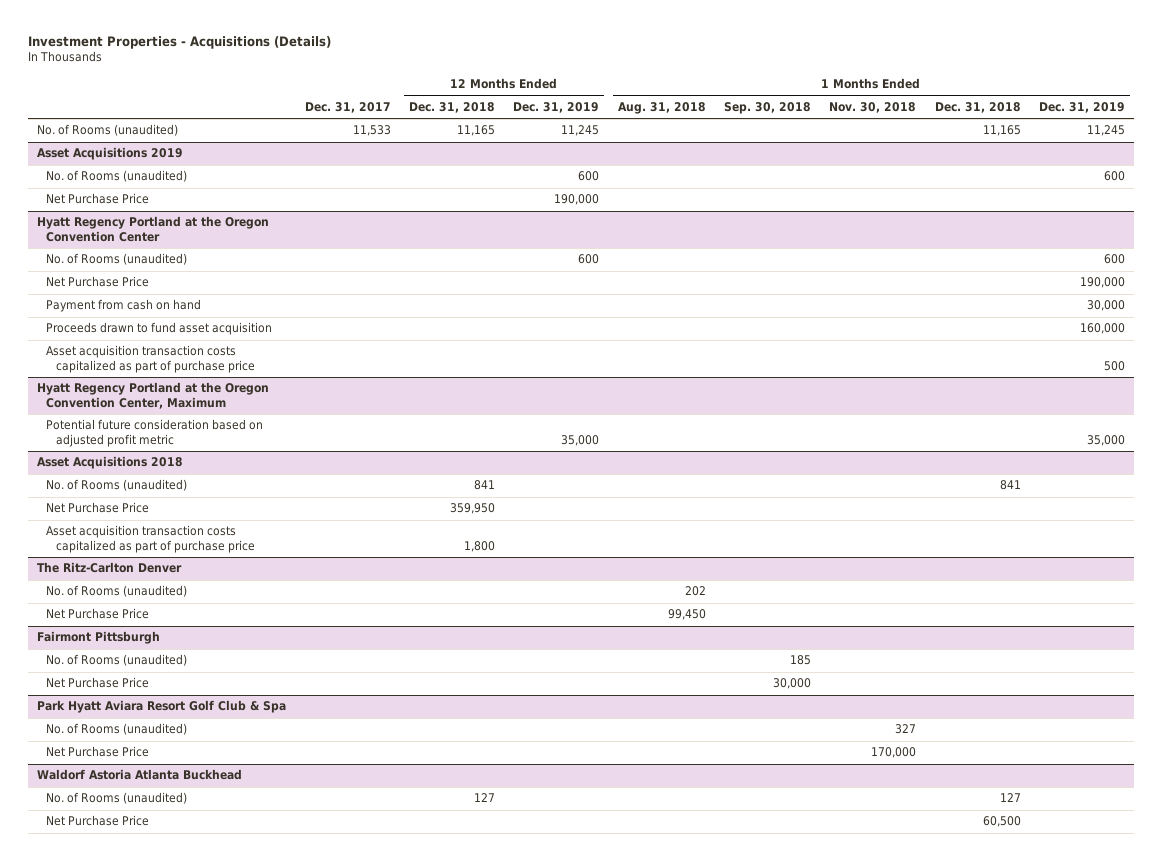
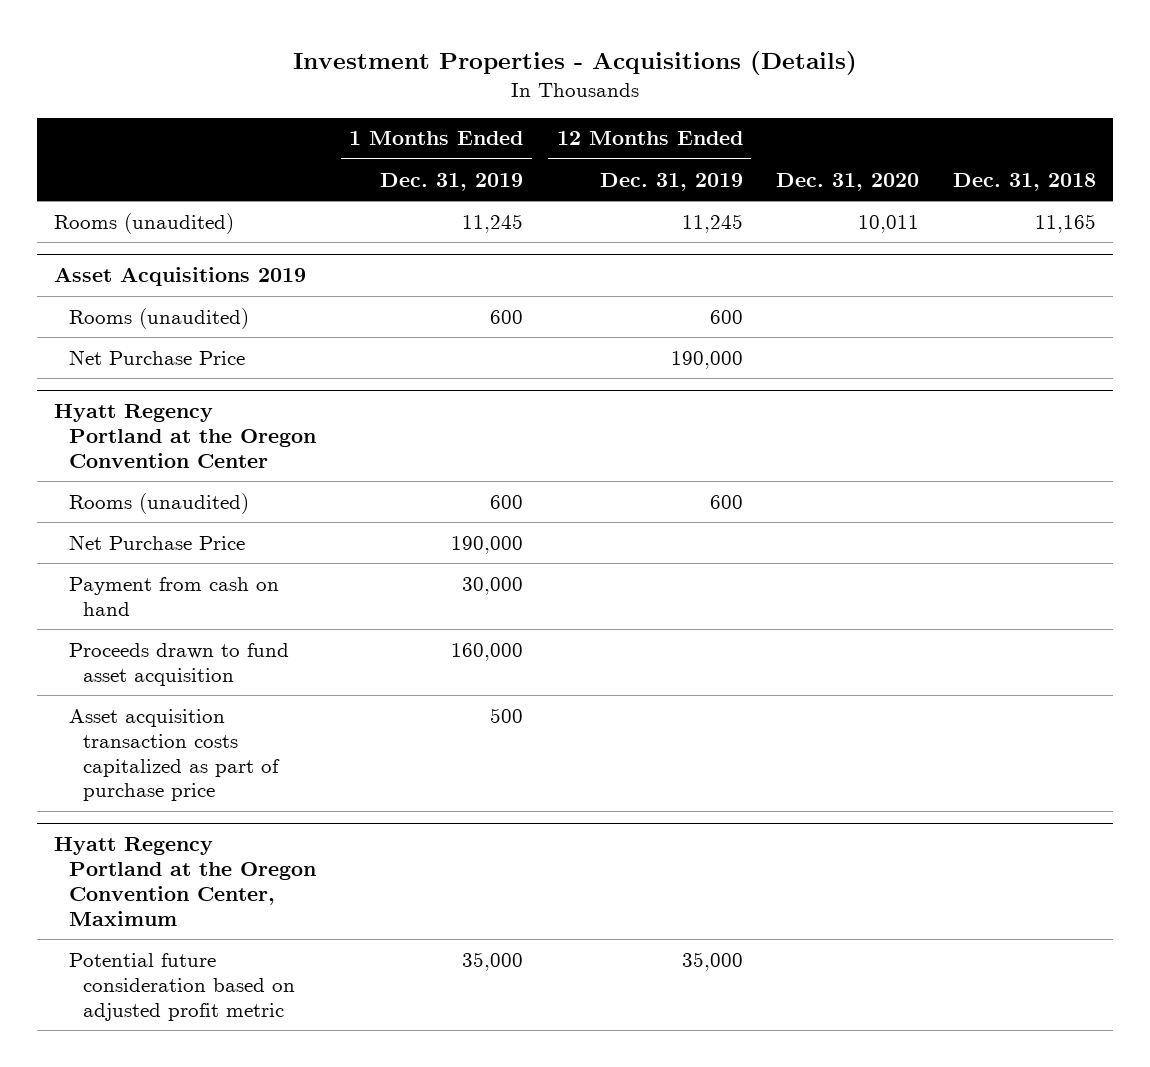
- | Dec. 31, 2017 | 12 Months Ended Dec. 31, 2018 | 12 Months Ended Dec. 31, 2019 | 1 Months Ended Aug. 31, 2018 | 1 Months Ended Sep. 30, 2018 | 1 Months Ended Nov. 30, 2018 | 1 Months Ended Dec. 31, 2018 | 1 Months Ended Dec. 31, 2019
+ | 1 Months Ended Dec. 31, 2019 | 12 Months Ended Dec. 31, 2019 | Dec. 31, 2020 | Dec. 31, 2018
- No. of Rooms (unaudited) | 11,533 | 11,165 | 11,245 | | | | 11,165 | 11,245
+ Rooms (unaudited) | 11,245 | 11,245 | 10,011 | 11,165
@ Asset Acquisitions 2019
- No. of Rooms (unaudited) | | | 600 | | | | | 600
+ Rooms (unaudited) | 600 | 600 | |
@ Hyatt Regency Portland at the Oregon Convention Center
- No. of Rooms (unaudited) | | | 600 | | | | | 600
+ Rooms (unaudited) | 600 | 600 | |
- Asset Acquisitions 2018
- No. of Rooms (unaudited) | | 841 | | | | | 841 |
- Net Purchase Price | | 359,950 | | | | | |
- Asset acquisition transaction costs capitalized as part of purchase price | | 1,800 | | | | | |
- The Ritz-Carlton Denver
- No. of Rooms (unaudited) | | | | 202 | | | |
- Net Purchase Price | | | | 99,450 | | | |
- Fairmont Pittsburgh
- No. of Rooms (unaudited) | | | | | 185 | | |
- Net Purchase Price | | | | | 30,000 | | |
- Park Hyatt Aviara Resort Golf Club & Spa
- No. of Rooms (unaudited) | | | | | | 327 | |
- Net Purchase Price | | | | | | 170,000 | |
- Waldorf Astoria Atlanta Buckhead
- No. of Rooms (unaudited) | | 127 | | | | | 127 |
- Net Purchase Price | | | | | | | 60,500 |

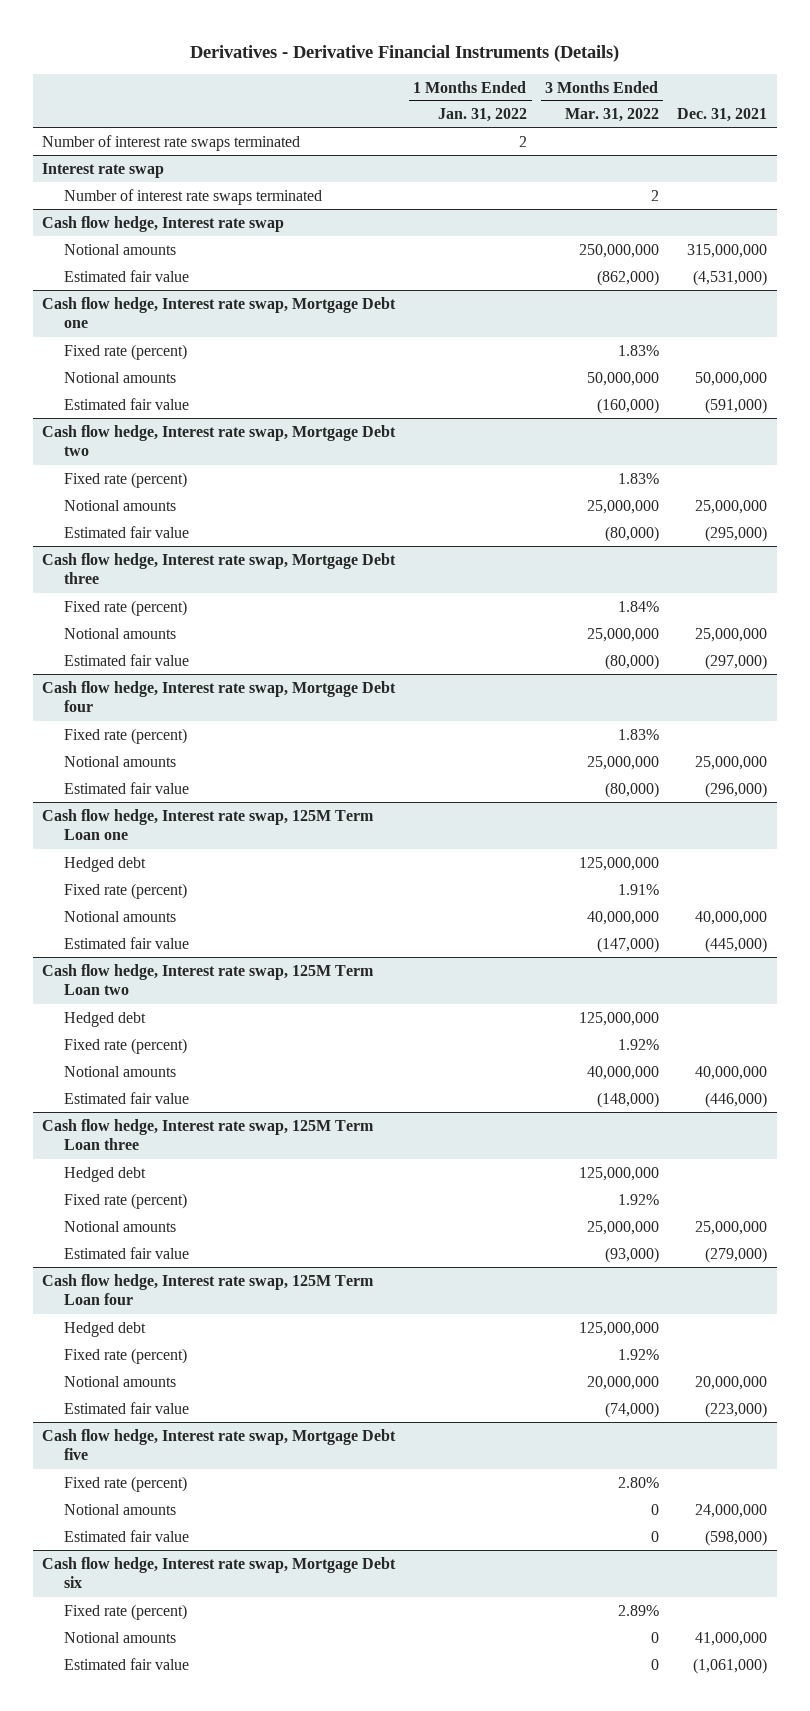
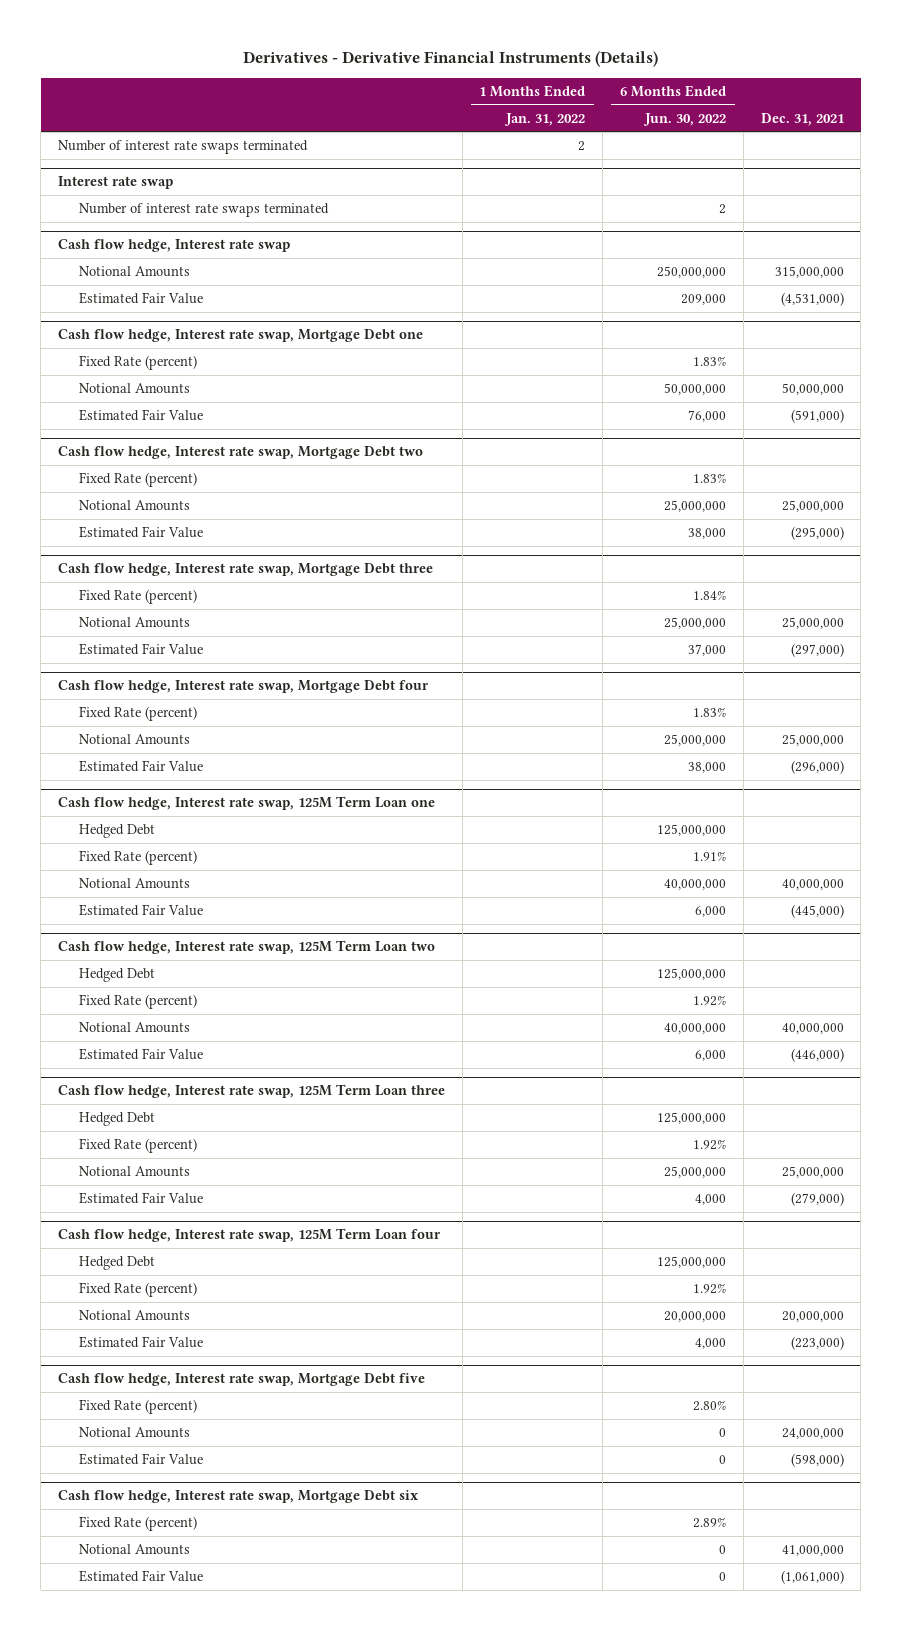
- | 1 Months Ended Jan. 31, 2022 | 3 Months Ended Mar. 31, 2022 | Dec. 31, 2021
+ | 1 Months Ended Jan. 31, 2022 | 6 Months Ended Jun. 30, 2022 | Dec. 31, 2021
@ Cash flow hedge, Interest rate swap
- Notional amounts | | 250,000,000 | 315,000,000
- Estimated fair value | | (862,000) | (4,531,000)
+ Notional Amounts | | 250,000,000 | 315,000,000
+ Estimated Fair Value | | 209,000 | (4,531,000)
@ Cash flow hedge, Interest rate swap, Mortgage Debt one
- Fixed rate (percent) | | 1.83% |
- Notional amounts | | 50,000,000 | 50,000,000
- Estimated fair value | | (160,000) | (591,000)
+ Fixed Rate (percent) | | 1.83% |
+ Notional Amounts | | 50,000,000 | 50,000,000
+ Estimated Fair Value | | 76,000 | (591,000)
@ Cash flow hedge, Interest rate swap, Mortgage Debt two
- Fixed rate (percent) | | 1.83% |
- Notional amounts | | 25,000,000 | 25,000,000
- Estimated fair value | | (80,000) | (295,000)
+ Fixed Rate (percent) | | 1.83% |
+ Notional Amounts | | 25,000,000 | 25,000,000
+ Estimated Fair Value | | 38,000 | (295,000)
@ Cash flow hedge, Interest rate swap, Mortgage Debt three
- Fixed rate (percent) | | 1.84% |
- Notional amounts | | 25,000,000 | 25,000,000
- Estimated fair value | | (80,000) | (297,000)
+ Fixed Rate (percent) | | 1.84% |
+ Notional Amounts | | 25,000,000 | 25,000,000
+ Estimated Fair Value | | 37,000 | (297,000)
@ Cash flow hedge, Interest rate swap, Mortgage Debt four
- Fixed rate (percent) | | 1.83% |
- Notional amounts | | 25,000,000 | 25,000,000
- Estimated fair value | | (80,000) | (296,000)
+ Fixed Rate (percent) | | 1.83% |
+ Notional Amounts | | 25,000,000 | 25,000,000
+ Estimated Fair Value | | 38,000 | (296,000)
@ Cash flow hedge, Interest rate swap, 125M Term Loan one
- Hedged debt | | 125,000,000 |
- Fixed rate (percent) | | 1.91% |
- Notional amounts | | 40,000,000 | 40,000,000
- Estimated fair value | | (147,000) | (445,000)
+ Hedged Debt | | 125,000,000 |
+ Fixed Rate (percent) | | 1.91% |
+ Notional Amounts | | 40,000,000 | 40,000,000
+ Estimated Fair Value | | 6,000 | (445,000)
@ Cash flow hedge, Interest rate swap, 125M Term Loan two
- Hedged debt | | 125,000,000 |
- Fixed rate (percent) | | 1.92% |
- Notional amounts | | 40,000,000 | 40,000,000
- Estimated fair value | | (148,000) | (446,000)
+ Hedged Debt | | 125,000,000 |
+ Fixed Rate (percent) | | 1.92% |
+ Notional Amounts | | 40,000,000 | 40,000,000
+ Estimated Fair Value | | 6,000 | (446,000)
@ Cash flow hedge, Interest rate swap, 125M Term Loan three
- Hedged debt | | 125,000,000 |
- Fixed rate (percent) | | 1.92% |
- Notional amounts | | 25,000,000 | 25,000,000
- Estimated fair value | | (93,000) | (279,000)
+ Hedged Debt | | 125,000,000 |
+ Fixed Rate (percent) | | 1.92% |
+ Notional Amounts | | 25,000,000 | 25,000,000
+ Estimated Fair Value | | 4,000 | (279,000)
@ Cash flow hedge, Interest rate swap, 125M Term Loan four
- Hedged debt | | 125,000,000 |
- Fixed rate (percent) | | 1.92% |
- Notional amounts | | 20,000,000 | 20,000,000
- Estimated fair value | | (74,000) | (223,000)
+ Hedged Debt | | 125,000,000 |
+ Fixed Rate (percent) | | 1.92% |
+ Notional Amounts | | 20,000,000 | 20,000,000
+ Estimated Fair Value | | 4,000 | (223,000)
@ Cash flow hedge, Interest rate swap, Mortgage Debt five
- Fixed rate (percent) | | 2.80% |
- Notional amounts | | 0 | 24,000,000
- Estimated fair value | | 0 | (598,000)
+ Fixed Rate (percent) | | 2.80% |
+ Notional Amounts | | 0 | 24,000,000
+ Estimated Fair Value | | 0 | (598,000)
@ Cash flow hedge, Interest rate swap, Mortgage Debt six
- Fixed rate (percent) | | 2.89% |
- Notional amounts | | 0 | 41,000,000
- Estimated fair value | | 0 | (1,061,000)
+ Fixed Rate (percent) | | 2.89% |
+ Notional Amounts | | 0 | 41,000,000
+ Estimated Fair Value | | 0 | (1,061,000)

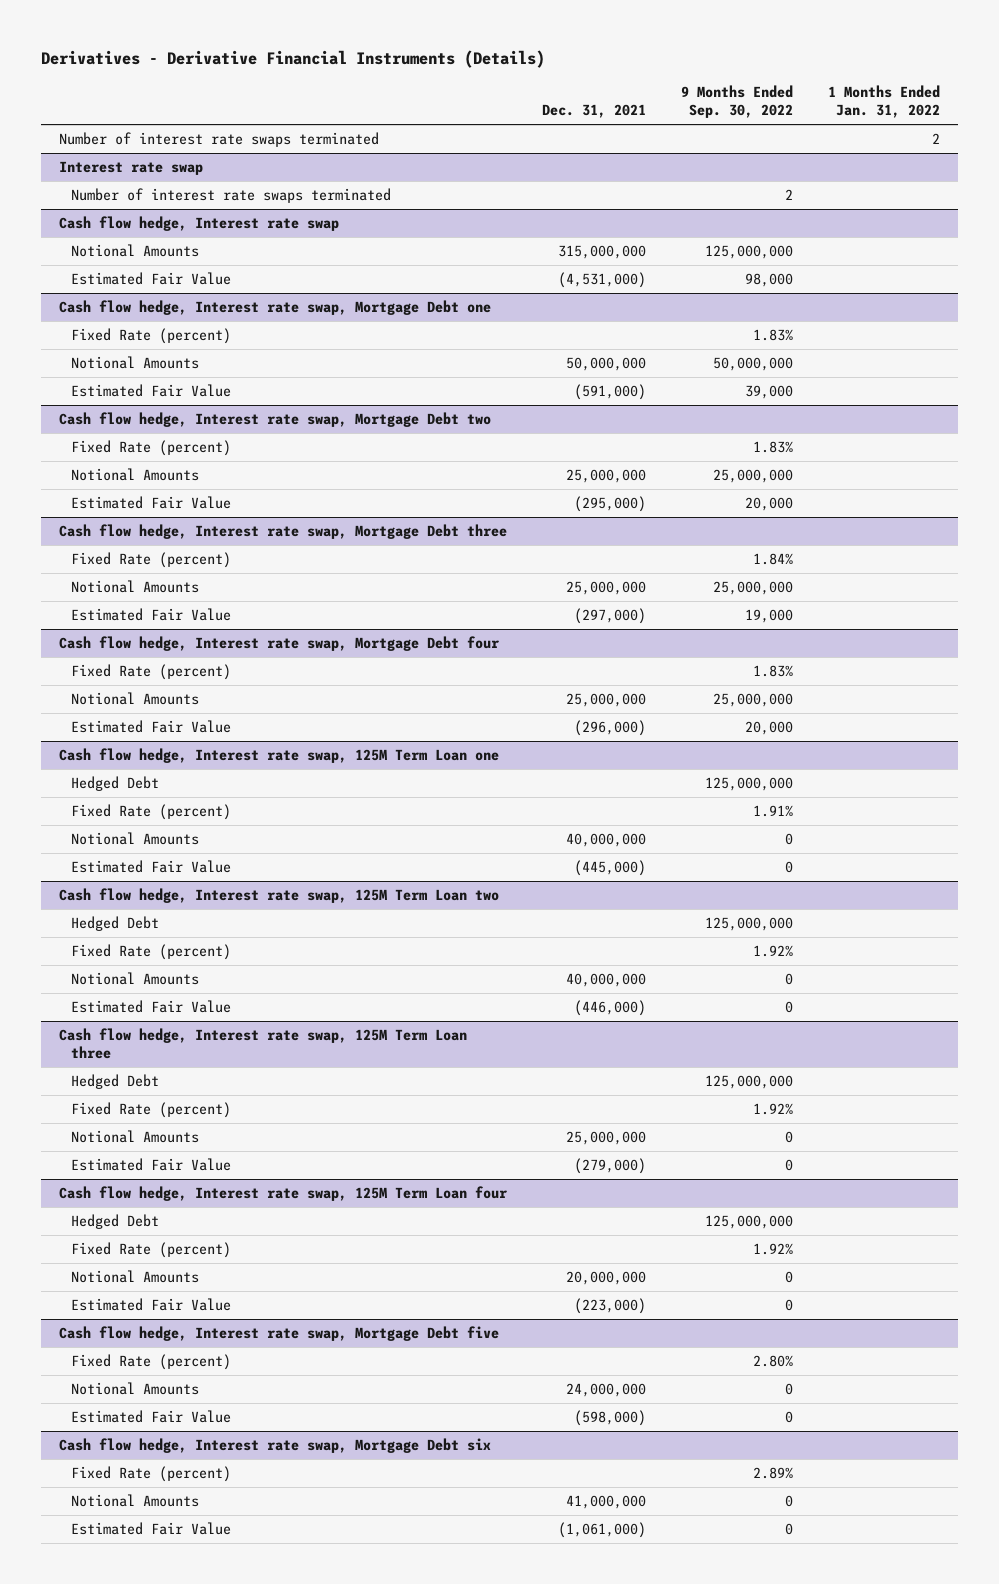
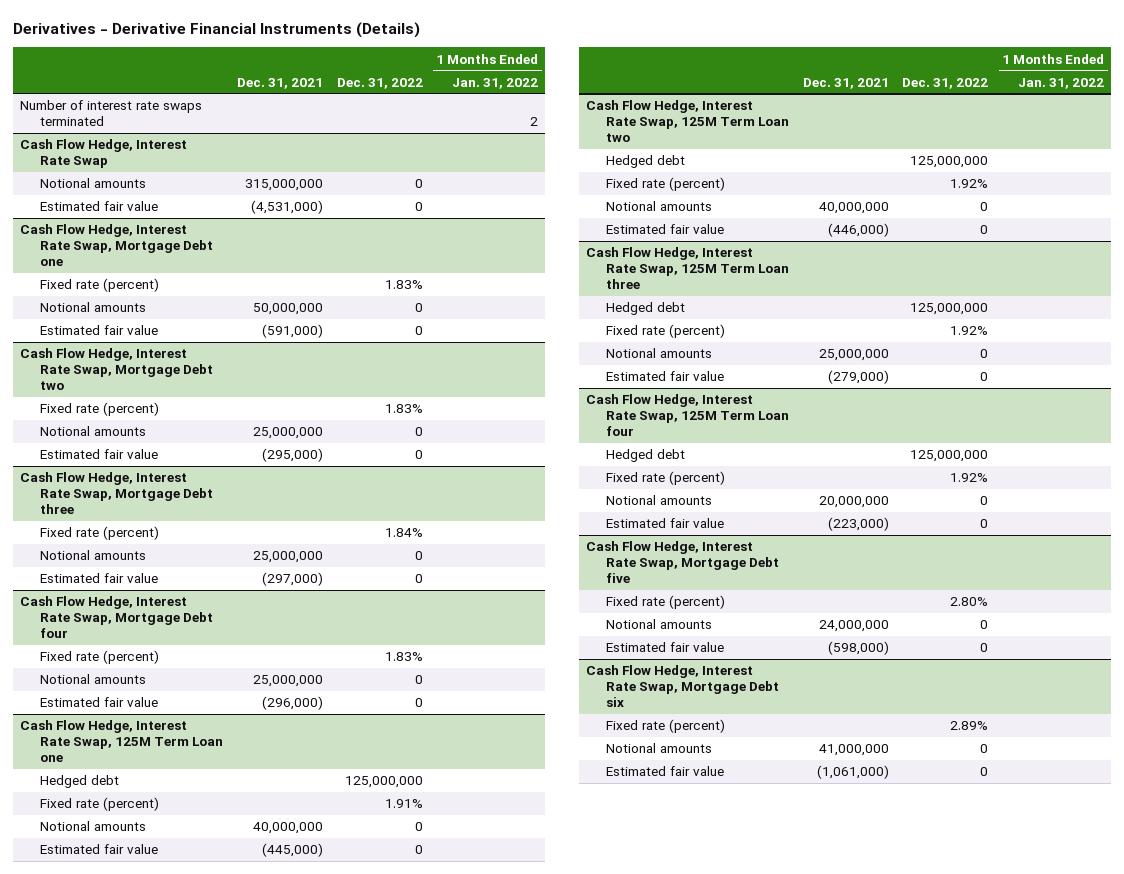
- | Dec. 31, 2021 | 9 Months Ended Sep. 30, 2022 | 1 Months Ended Jan. 31, 2022
+ | Dec. 31, 2021 | Dec. 31, 2022 | 1 Months Ended Jan. 31, 2022
- Interest rate swap
- Number of interest rate swaps terminated | | 2 |
- Cash flow hedge, Interest rate swap
- Notional Amounts | 315,000,000 | 125,000,000 |
- Estimated Fair Value | (4,531,000) | 98,000 |
- Cash flow hedge, Interest rate swap, Mortgage Debt one
- Fixed Rate (percent) | | 1.83% |
- Notional Amounts | 50,000,000 | 50,000,000 |
- Estimated Fair Value | (591,000) | 39,000 |
- Cash flow hedge, Interest rate swap, Mortgage Debt two
- Fixed Rate (percent) | | 1.83% |
- Notional Amounts | 25,000,000 | 25,000,000 |
- Estimated Fair Value | (295,000) | 20,000 |
- Cash flow hedge, Interest rate swap, Mortgage Debt three
- Fixed Rate (percent) | | 1.84% |
- Notional Amounts | 25,000,000 | 25,000,000 |
- Estimated Fair Value | (297,000) | 19,000 |
- Cash flow hedge, Interest rate swap, Mortgage Debt four
- Fixed Rate (percent) | | 1.83% |
- Notional Amounts | 25,000,000 | 25,000,000 |
- Estimated Fair Value | (296,000) | 20,000 |
- Cash flow hedge, Interest rate swap, 125M Term Loan one
- Hedged Debt | | 125,000,000 |
- Fixed Rate (percent) | | 1.91% |
- Notional Amounts | 40,000,000 | 0 |
- Estimated Fair Value | (445,000) | 0 |
- Cash flow hedge, Interest rate swap, 125M Term Loan two
- Hedged Debt | | 125,000,000 |
- Fixed Rate (percent) | | 1.92% |
- Notional Amounts | 40,000,000 | 0 |
- Estimated Fair Value | (446,000) | 0 |
- Cash flow hedge, Interest rate swap, 125M Term Loan three
- Hedged Debt | | 125,000,000 |
- Fixed Rate (percent) | | 1.92% |
- Notional Amounts | 25,000,000 | 0 |
- Estimated Fair Value | (279,000) | 0 |
- Cash flow hedge, Interest rate swap, 125M Term Loan four
- Hedged Debt | | 125,000,000 |
- Fixed Rate (percent) | | 1.92% |
- Notional Amounts | 20,000,000 | 0 |
- Estimated Fair Value | (223,000) | 0 |
- Cash flow hedge, Interest rate swap, Mortgage Debt five
- Fixed Rate (percent) | | 2.80% |
- Notional Amounts | 24,000,000 | 0 |
- Estimated Fair Value | (598,000) | 0 |
- Cash flow hedge, Interest rate swap, Mortgage Debt six
- Fixed Rate (percent) | | 2.89% |
- Notional Amounts | 41,000,000 | 0 |
- Estimated Fair Value | (1,061,000) | 0 |
+ Cash Flow Hedge, Interest Rate Swap
+ Notional amounts | 315,000,000 | 0 |
+ Estimated fair value | (4,531,000) | 0 |
+ Cash Flow Hedge, Interest Rate Swap, Mortgage Debt one
+ Fixed rate (percent) | | 1.83% |
+ Notional amounts | 50,000,000 | 0 |
+ Estimated fair value | (591,000) | 0 |
+ Cash Flow Hedge, Interest Rate Swap, Mortgage Debt two
+ Fixed rate (percent) | | 1.83% |
+ Notional amounts | 25,000,000 | 0 |
+ Estimated fair value | (295,000) | 0 |
+ Cash Flow Hedge, Interest Rate Swap, Mortgage Debt three
+ Fixed rate (percent) | | 1.84% |
+ Notional amounts | 25,000,000 | 0 |
+ Estimated fair value | (297,000) | 0 |
+ Cash Flow Hedge, Interest Rate Swap, Mortgage Debt four
+ Fixed rate (percent) | | 1.83% |
+ Notional amounts | 25,000,000 | 0 |
+ Estimated fair value | (296,000) | 0 |
+ Cash Flow Hedge, Interest Rate Swap, 125M Term Loan one
+ Hedged debt | | 125,000,000 |
+ Fixed rate (percent) | | 1.91% |
+ Notional amounts | 40,000,000 | 0 |
+ Estimated fair value | (445,000) | 0 |
+ Cash Flow Hedge, Interest Rate Swap, 125M Term Loan two
+ Hedged debt | | 125,000,000 |
+ Fixed rate (percent) | | 1.92% |
+ Notional amounts | 40,000,000 | 0 |
+ Estimated fair value | (446,000) | 0 |
+ Cash Flow Hedge, Interest Rate Swap, 125M Term Loan three
+ Hedged debt | | 125,000,000 |
+ Fixed rate (percent) | | 1.92% |
+ Notional amounts | 25,000,000 | 0 |
+ Estimated fair value | (279,000) | 0 |
+ Cash Flow Hedge, Interest Rate Swap, 125M Term Loan four
+ Hedged debt | | 125,000,000 |
+ Fixed rate (percent) | | 1.92% |
+ Notional amounts | 20,000,000 | 0 |
+ Estimated fair value | (223,000) | 0 |
+ Cash Flow Hedge, Interest Rate Swap, Mortgage Debt five
+ Fixed rate (percent) | | 2.80% |
+ Notional amounts | 24,000,000 | 0 |
+ Estimated fair value | (598,000) | 0 |
+ Cash Flow Hedge, Interest Rate Swap, Mortgage Debt six
+ Fixed rate (percent) | | 2.89% |
+ Notional amounts | 41,000,000 | 0 |
+ Estimated fair value | (1,061,000) | 0 |

